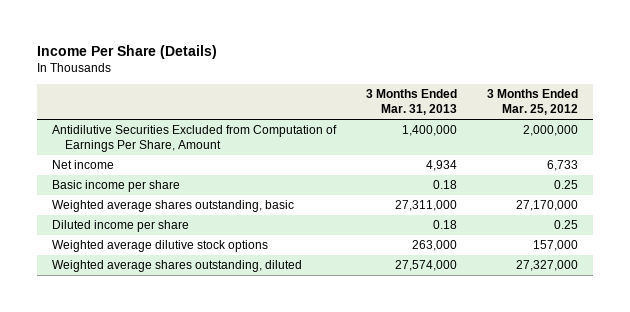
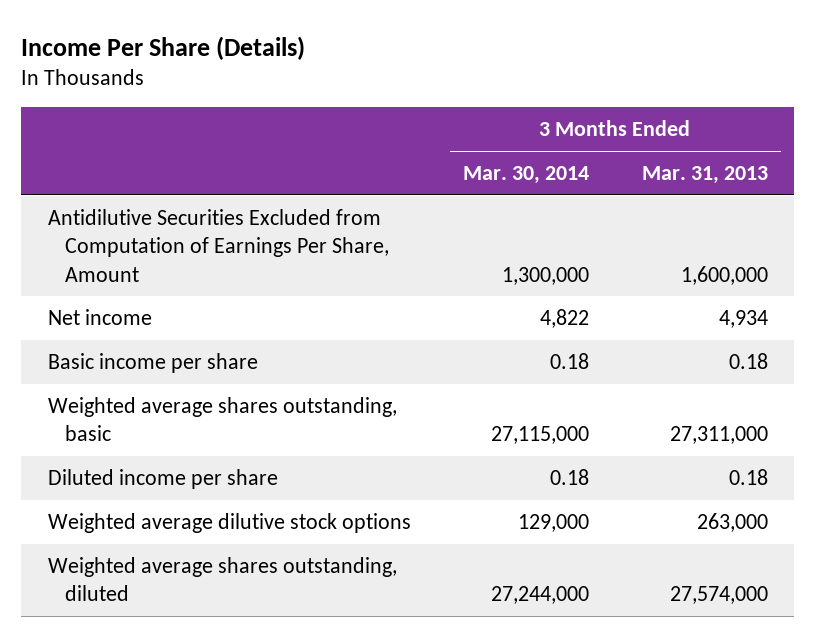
- | 3 Months Ended Mar. 31, 2013 | 3 Months Ended Mar. 25, 2012
+ | 3 Months Ended Mar. 30, 2014 | 3 Months Ended Mar. 31, 2013
- Antidilutive Securities Excluded from Computation of Earnings Per Share, Amount | 1,400,000 | 2,000,000
+ Antidilutive Securities Excluded from Computation of Earnings Per Share, Amount | 1,300,000 | 1,600,000

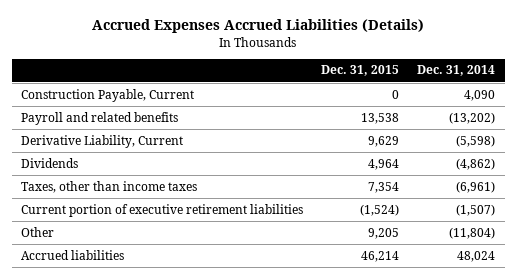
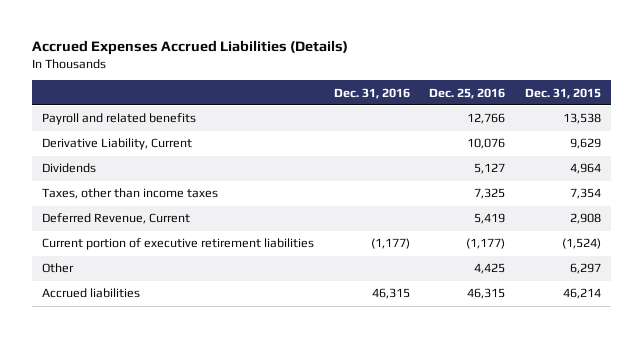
- | Dec. 31, 2015 | Dec. 31, 2014
+ | Dec. 31, 2016 | Dec. 25, 2016 | Dec. 31, 2015
- Construction Payable, Current | 0 | 4,090
+ Deferred Revenue, Current | | 5,419 | 2,908
- Other | 9,205 | (11,804)
+ Other | | 4,425 | 6,297

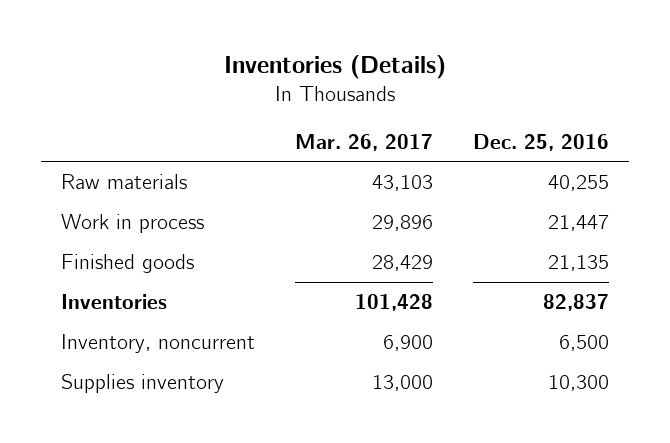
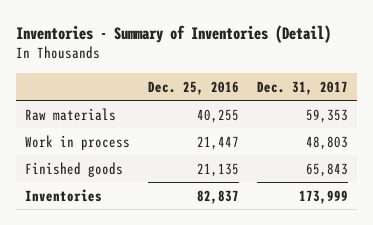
- Inventories (Details)
+ Inventories - Summary of Inventories (Detail)
- | Mar. 26, 2017 | Dec. 25, 2016
+ | Dec. 25, 2016 | Dec. 31, 2017
- Inventory, noncurrent | 6,900 | 6,500
- Supplies inventory | 13,000 | 10,300

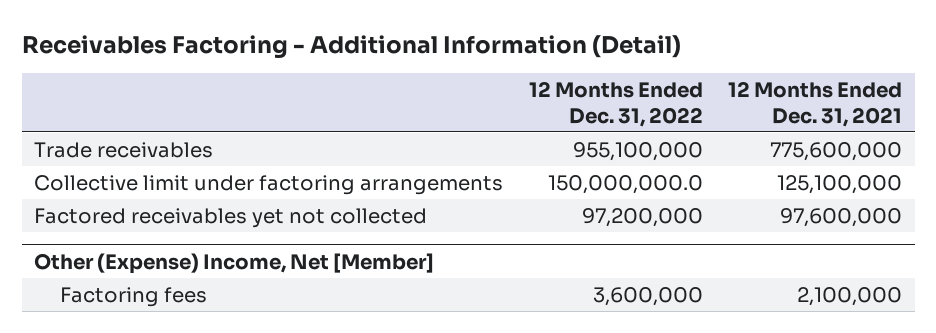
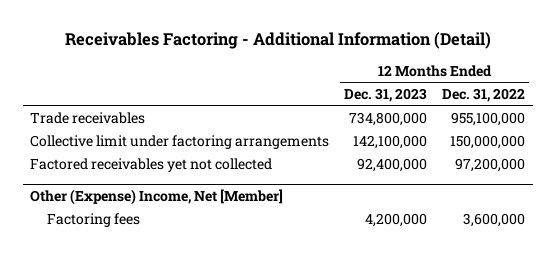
- | 12 Months Ended Dec. 31, 2022 | 12 Months Ended Dec. 31, 2021
+ | 12 Months Ended Dec. 31, 2023 | 12 Months Ended Dec. 31, 2022
- Collective limit under factoring arrangements | 150,000,000.0 | 125,100,000
+ Collective limit under factoring arrangements | 142,100,000 | 150,000,000

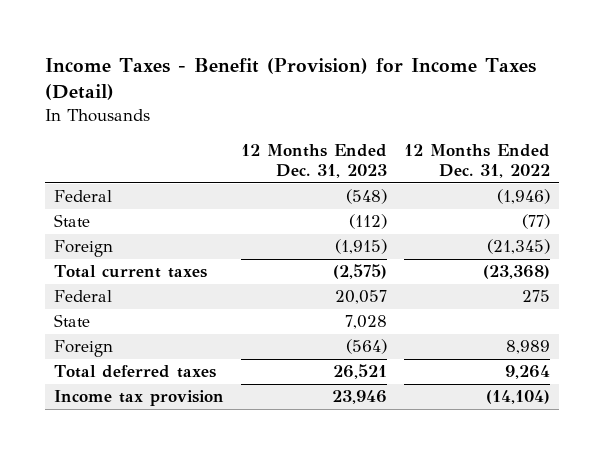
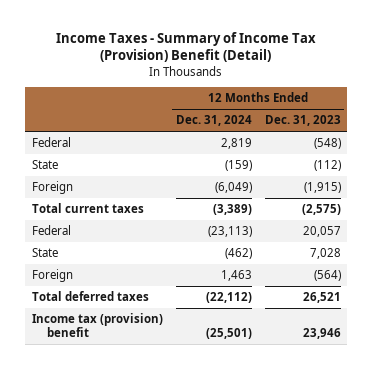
- Income Taxes - Benefit (Provision) for Income Taxes (Detail)
+ Income Taxes - Summary of Income Tax (Provision) Benefit (Detail)
- | 12 Months Ended Dec. 31, 2023 | 12 Months Ended Dec. 31, 2022
+ | 12 Months Ended Dec. 31, 2024 | 12 Months Ended Dec. 31, 2023
- Income tax provision | 23,946 | (14,104)
+ Income tax (provision) benefit | (25,501) | 23,946

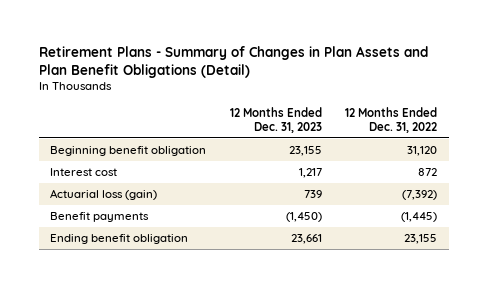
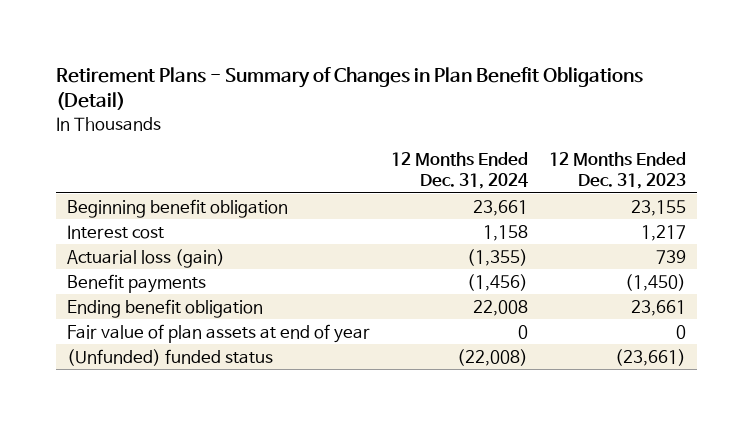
- Retirement Plans - Summary of Changes in Plan Assets and Plan Benefit Obligations (Detail)
+ Retirement Plans - Summary of Changes in Plan Benefit Obligations (Detail)
- | 12 Months Ended Dec. 31, 2023 | 12 Months Ended Dec. 31, 2022
+ | 12 Months Ended Dec. 31, 2024 | 12 Months Ended Dec. 31, 2023
+ Fair value of plan assets at end of year | 0 | 0
+ (Unfunded) funded status | (22,008) | (23,661)

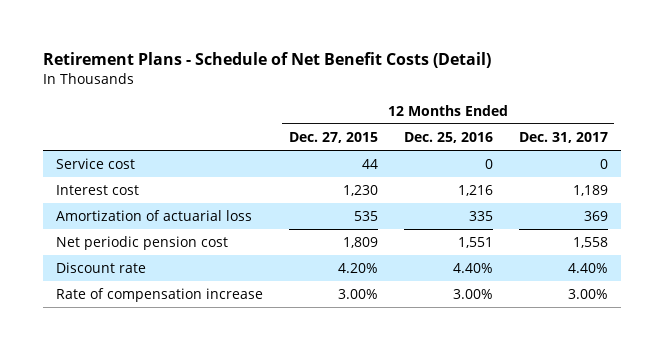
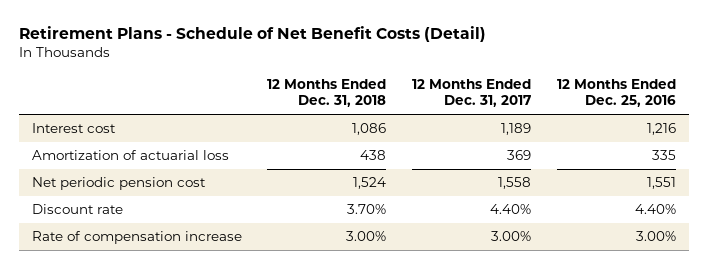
- | 12 Months Ended Dec. 27, 2015 | 12 Months Ended Dec. 25, 2016 | 12 Months Ended Dec. 31, 2017
+ | 12 Months Ended Dec. 31, 2018 | 12 Months Ended Dec. 31, 2017 | 12 Months Ended Dec. 25, 2016
- Service cost | 44 | 0 | 0

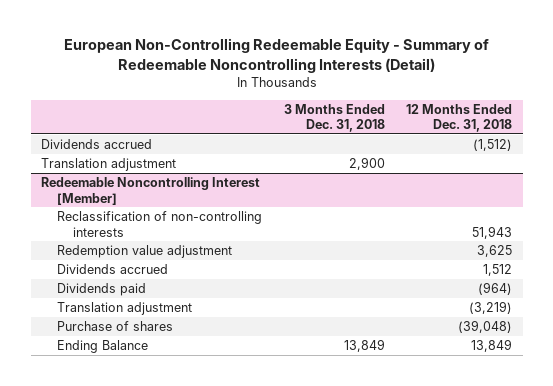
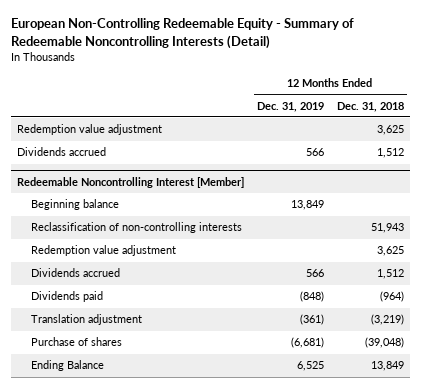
- | 3 Months Ended Dec. 31, 2018 | 12 Months Ended Dec. 31, 2018
+ | 12 Months Ended Dec. 31, 2019 | 12 Months Ended Dec. 31, 2018
- Dividends accrued | | (1,512)
- Translation adjustment | 2,900 |
+ Redemption value adjustment | | 3,625
+ Dividends accrued | 566 | 1,512
@ Redeemable Noncontrolling Interest [Member]
+ Beginning balance | 13,849 |

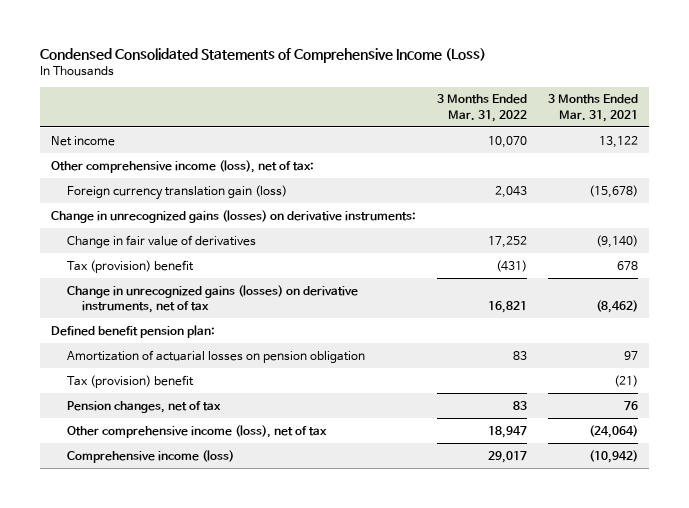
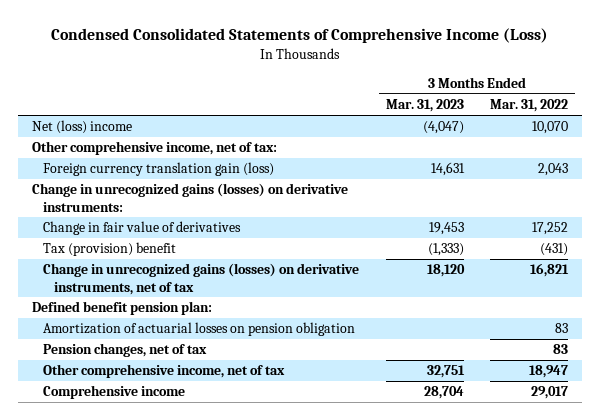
- | 3 Months Ended Mar. 31, 2022 | 3 Months Ended Mar. 31, 2021
+ | 3 Months Ended Mar. 31, 2023 | 3 Months Ended Mar. 31, 2022
- Net income | 10,070 | 13,122
- Other comprehensive income (loss), net of tax:
+ Net (loss) income | (4,047) | 10,070
+ Other comprehensive income, net of tax:
- Tax (provision) benefit | | (21)
- Other comprehensive income (loss), net of tax | 18,947 | (24,064)
- Comprehensive income (loss) | 29,017 | (10,942)
+ Other comprehensive income, net of tax | 32,751 | 18,947
+ Comprehensive income | 28,704 | 29,017

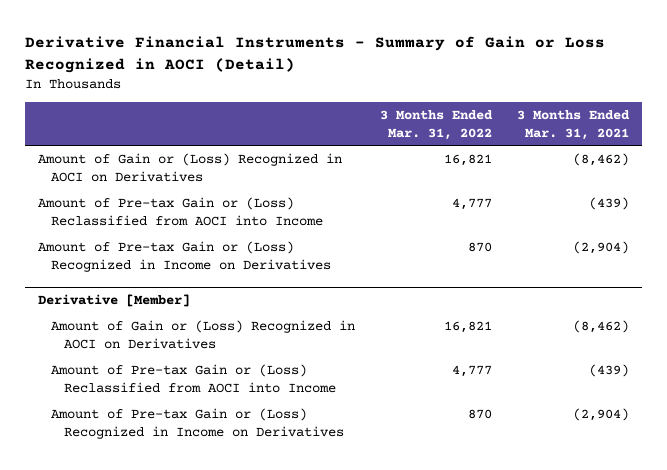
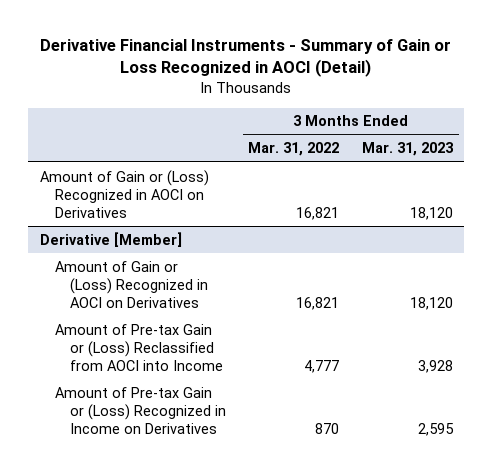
- | 3 Months Ended Mar. 31, 2022 | 3 Months Ended Mar. 31, 2021
+ | 3 Months Ended Mar. 31, 2022 | 3 Months Ended Mar. 31, 2023
- Amount of Pre-tax Gain or (Loss) Reclassified from AOCI into Income | 4,777 | (439)
- Amount of Pre-tax Gain or (Loss) Recognized in Income on Derivatives | 870 | (2,904)

